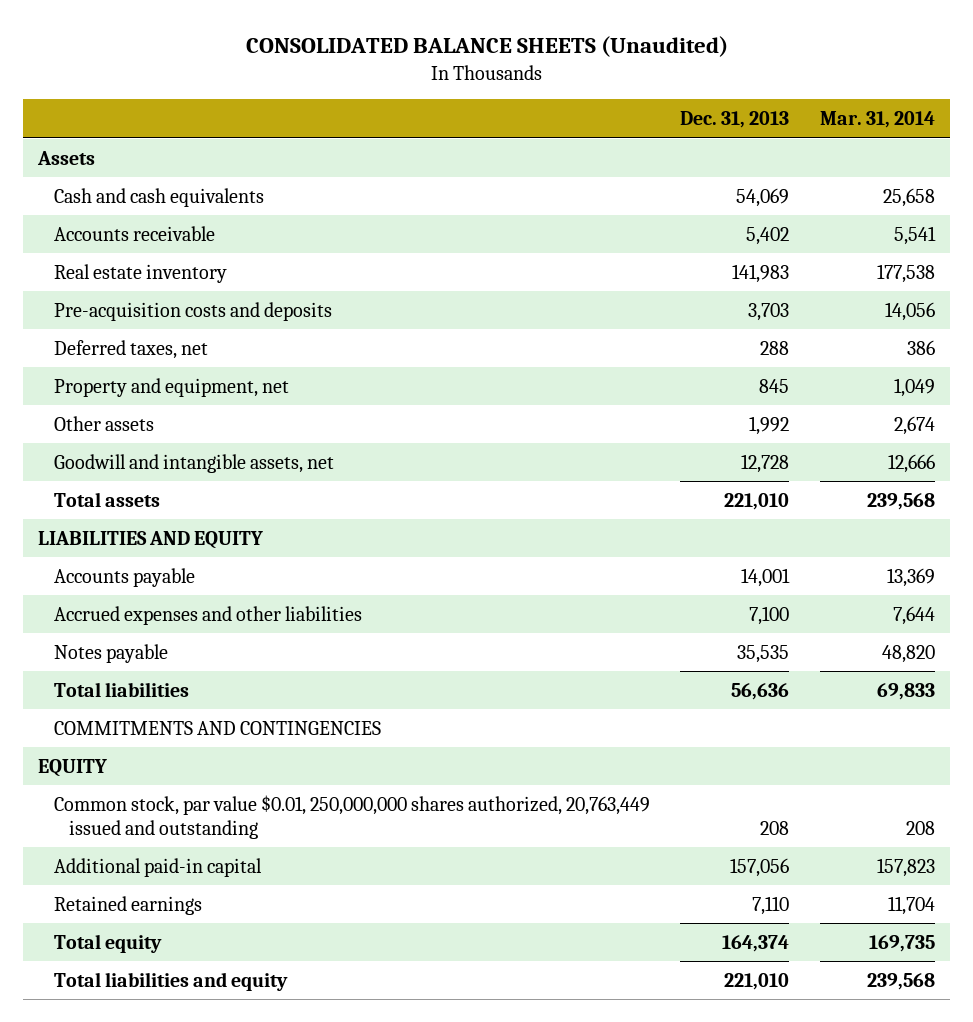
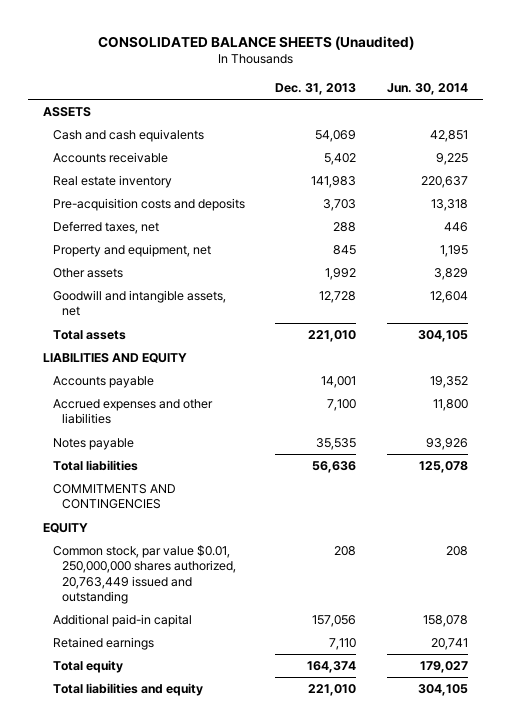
- | Dec. 31, 2013 | Mar. 31, 2014
+ | Dec. 31, 2013 | Jun. 30, 2014
- Assets
+ ASSETS

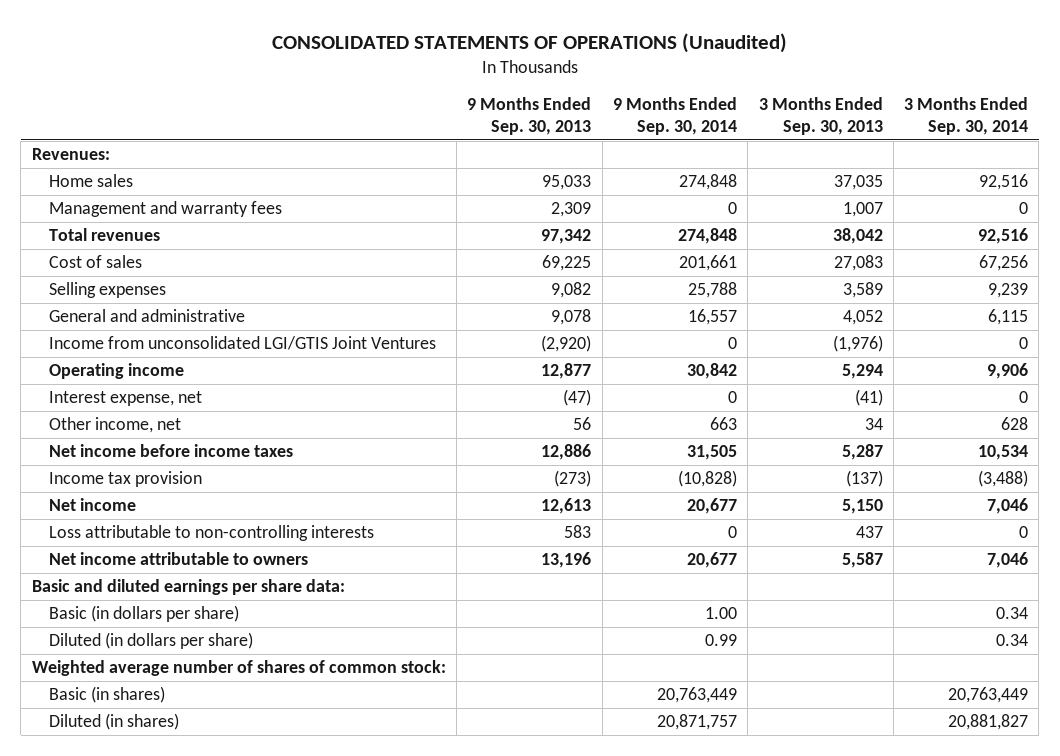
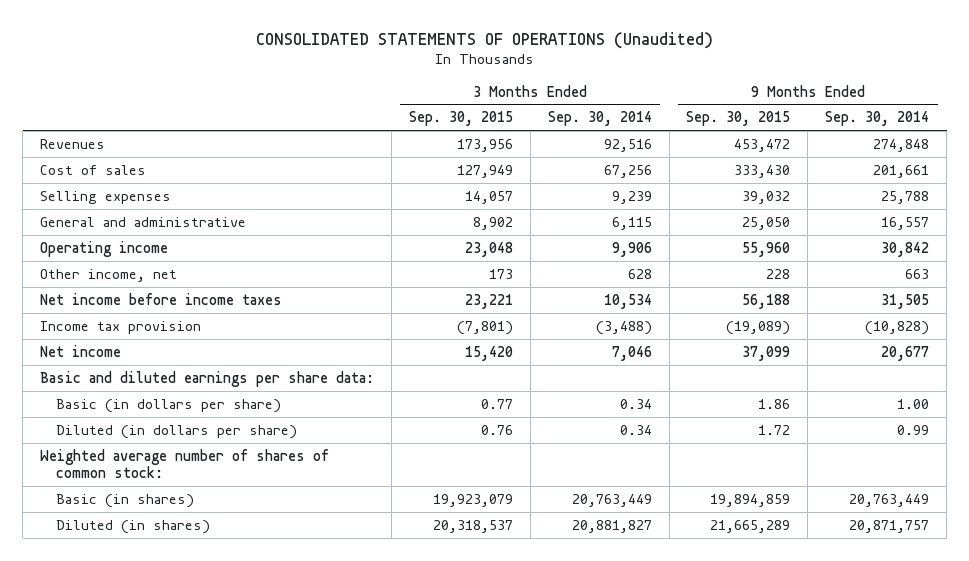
- | 9 Months Ended Sep. 30, 2013 | 9 Months Ended Sep. 30, 2014 | 3 Months Ended Sep. 30, 2013 | 3 Months Ended Sep. 30, 2014
+ | 3 Months Ended Sep. 30, 2015 | 3 Months Ended Sep. 30, 2014 | 9 Months Ended Sep. 30, 2015 | 9 Months Ended Sep. 30, 2014
- Revenues:
- Home sales | 95,033 | 274,848 | 37,035 | 92,516
- Management and warranty fees | 2,309 | 0 | 1,007 | 0
- Total revenues | 97,342 | 274,848 | 38,042 | 92,516
+ Revenues | 173,956 | 92,516 | 453,472 | 274,848
- Income from unconsolidated LGI/GTIS Joint Ventures | (2,920) | 0 | (1,976) | 0
- Interest expense, net | (47) | 0 | (41) | 0
- Loss attributable to non-controlling interests | 583 | 0 | 437 | 0
- Net income attributable to owners | 13,196 | 20,677 | 5,587 | 7,046

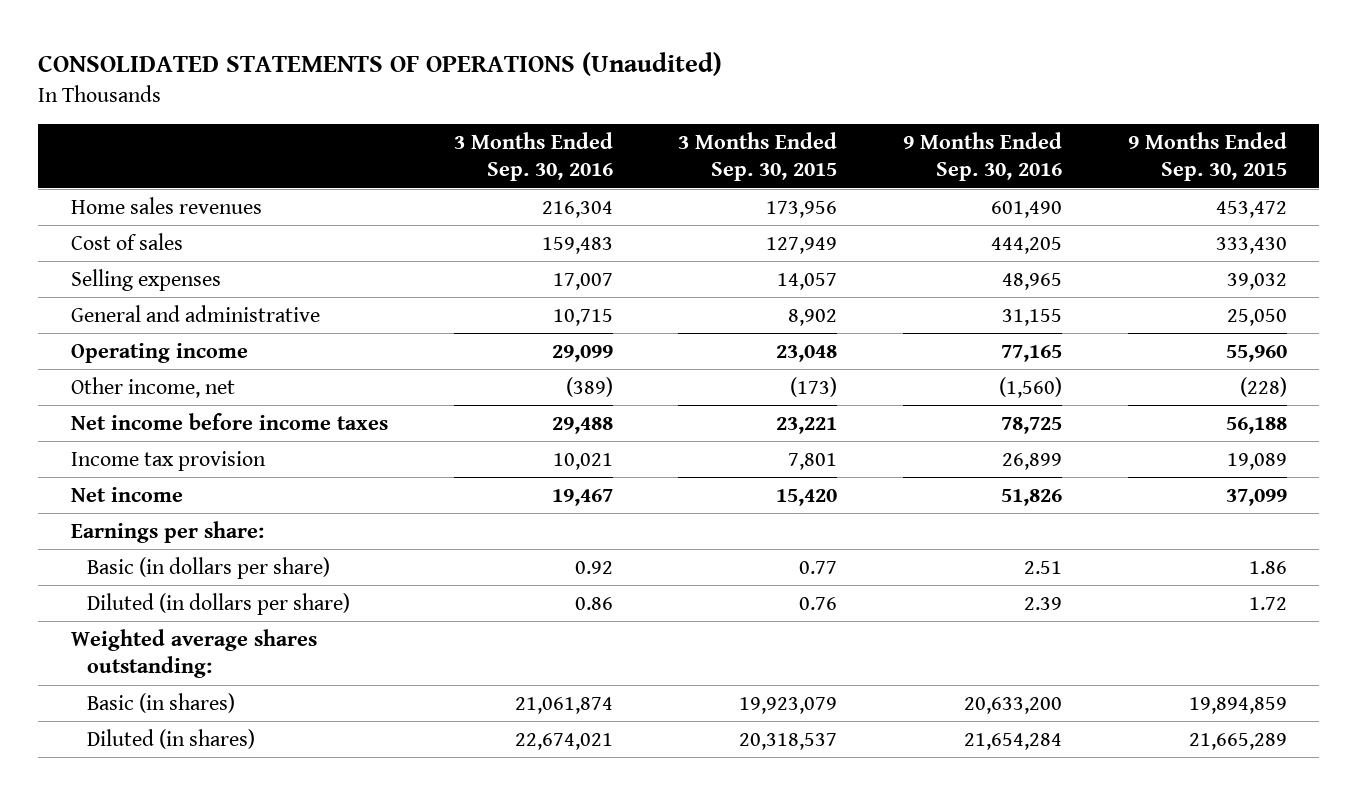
- | 3 Months Ended Sep. 30, 2015 | 3 Months Ended Sep. 30, 2014 | 9 Months Ended Sep. 30, 2015 | 9 Months Ended Sep. 30, 2014
+ | 3 Months Ended Sep. 30, 2016 | 3 Months Ended Sep. 30, 2015 | 9 Months Ended Sep. 30, 2016 | 9 Months Ended Sep. 30, 2015
- Revenues | 173,956 | 92,516 | 453,472 | 274,848
+ Home sales revenues | 216,304 | 173,956 | 601,490 | 453,472
- Other income, net | 173 | 628 | 228 | 663
+ Other income, net | (389) | (173) | (1,560) | (228)
- Income tax provision | (7,801) | (3,488) | (19,089) | (10,828)
+ Income tax provision | 10,021 | 7,801 | 26,899 | 19,089
- Basic and diluted earnings per share data:
+ Earnings per share:
- Weighted average number of shares of common stock:
+ Weighted average shares outstanding:

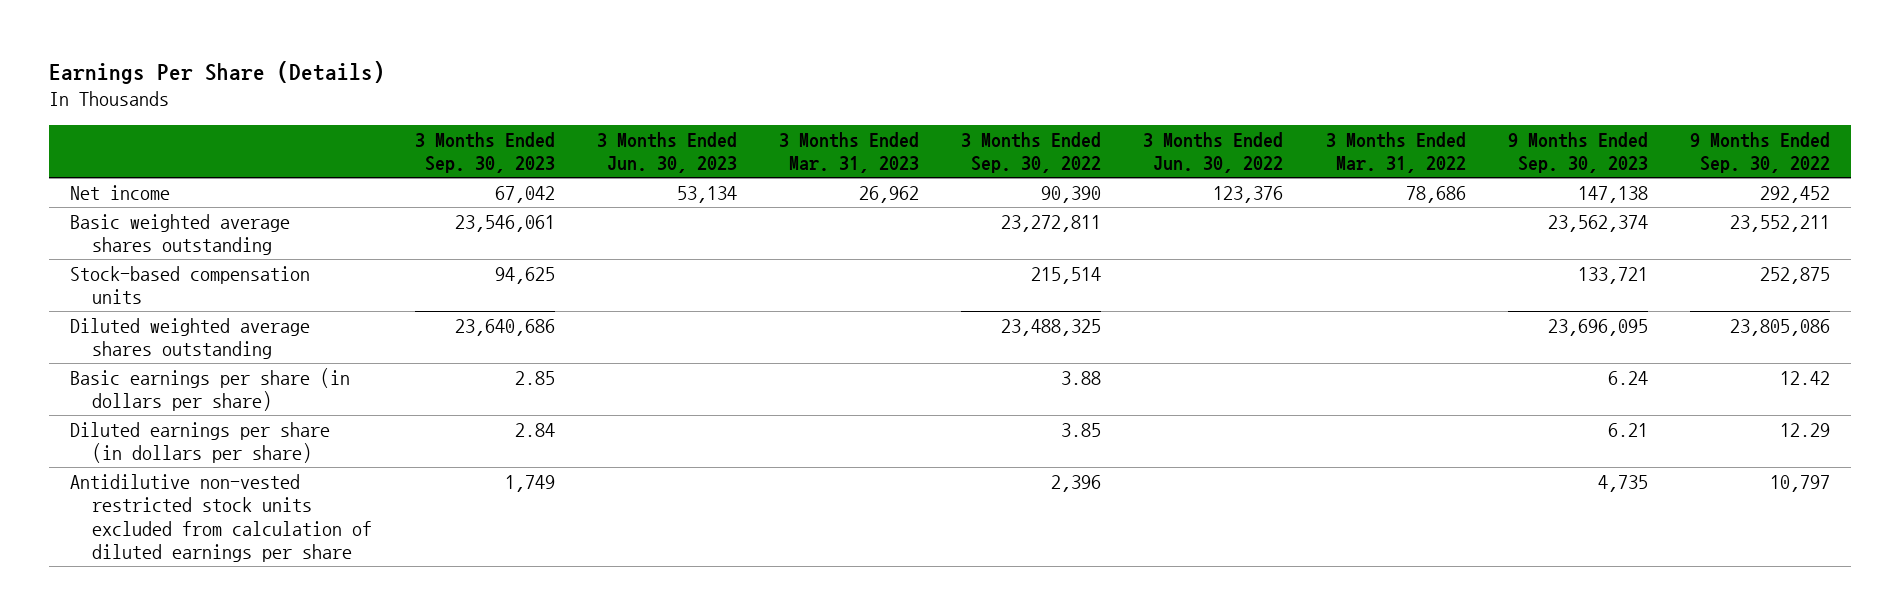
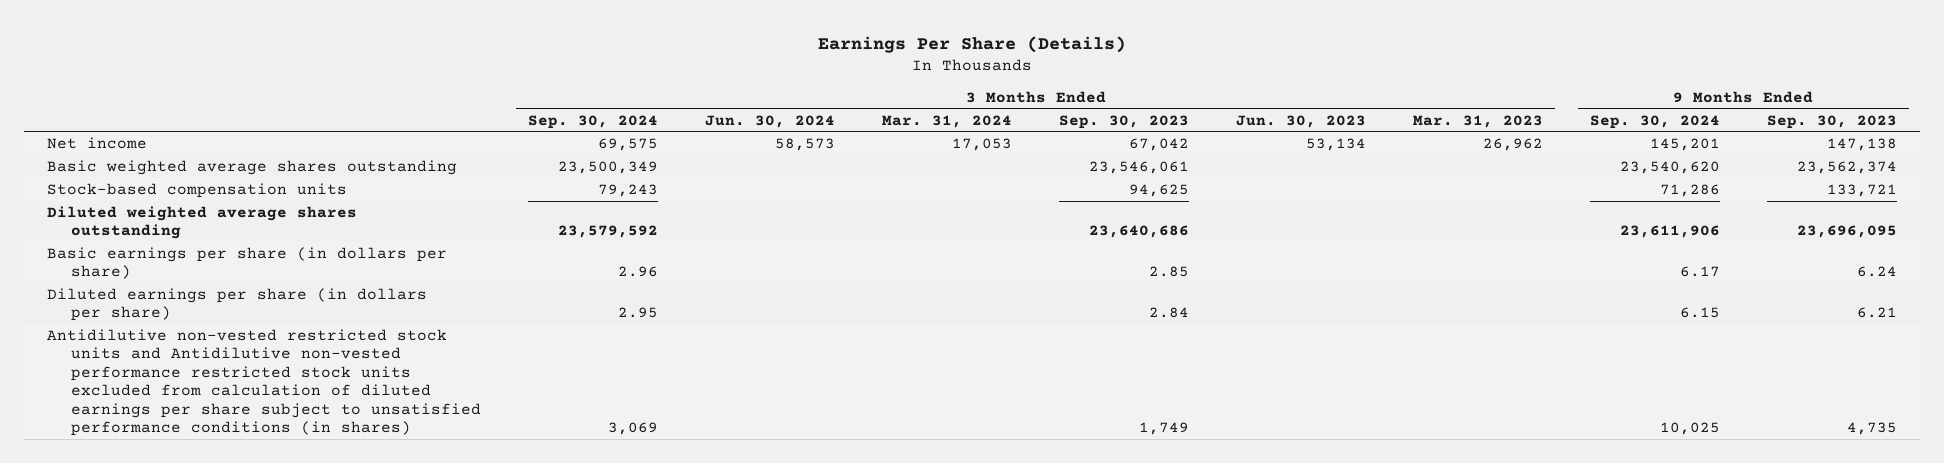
- | 3 Months Ended Sep. 30, 2023 | 3 Months Ended Jun. 30, 2023 | 3 Months Ended Mar. 31, 2023 | 3 Months Ended Sep. 30, 2022 | 3 Months Ended Jun. 30, 2022 | 3 Months Ended Mar. 31, 2022 | 9 Months Ended Sep. 30, 2023 | 9 Months Ended Sep. 30, 2022
+ | 3 Months Ended Sep. 30, 2024 | 3 Months Ended Jun. 30, 2024 | 3 Months Ended Mar. 31, 2024 | 3 Months Ended Sep. 30, 2023 | 3 Months Ended Jun. 30, 2023 | 3 Months Ended Mar. 31, 2023 | 9 Months Ended Sep. 30, 2024 | 9 Months Ended Sep. 30, 2023
- Antidilutive non-vested restricted stock units excluded from calculation of diluted earnings per share | 1,749 | | | 2,396 | | | 4,735 | 10,797
+ Antidilutive non-vested restricted stock units and Antidilutive non-vested performance restricted stock units excluded from calculation of diluted earnings per share subject to unsatisfied performance conditions (in shares) | 3,069 | | | 1,749 | | | 10,025 | 4,735

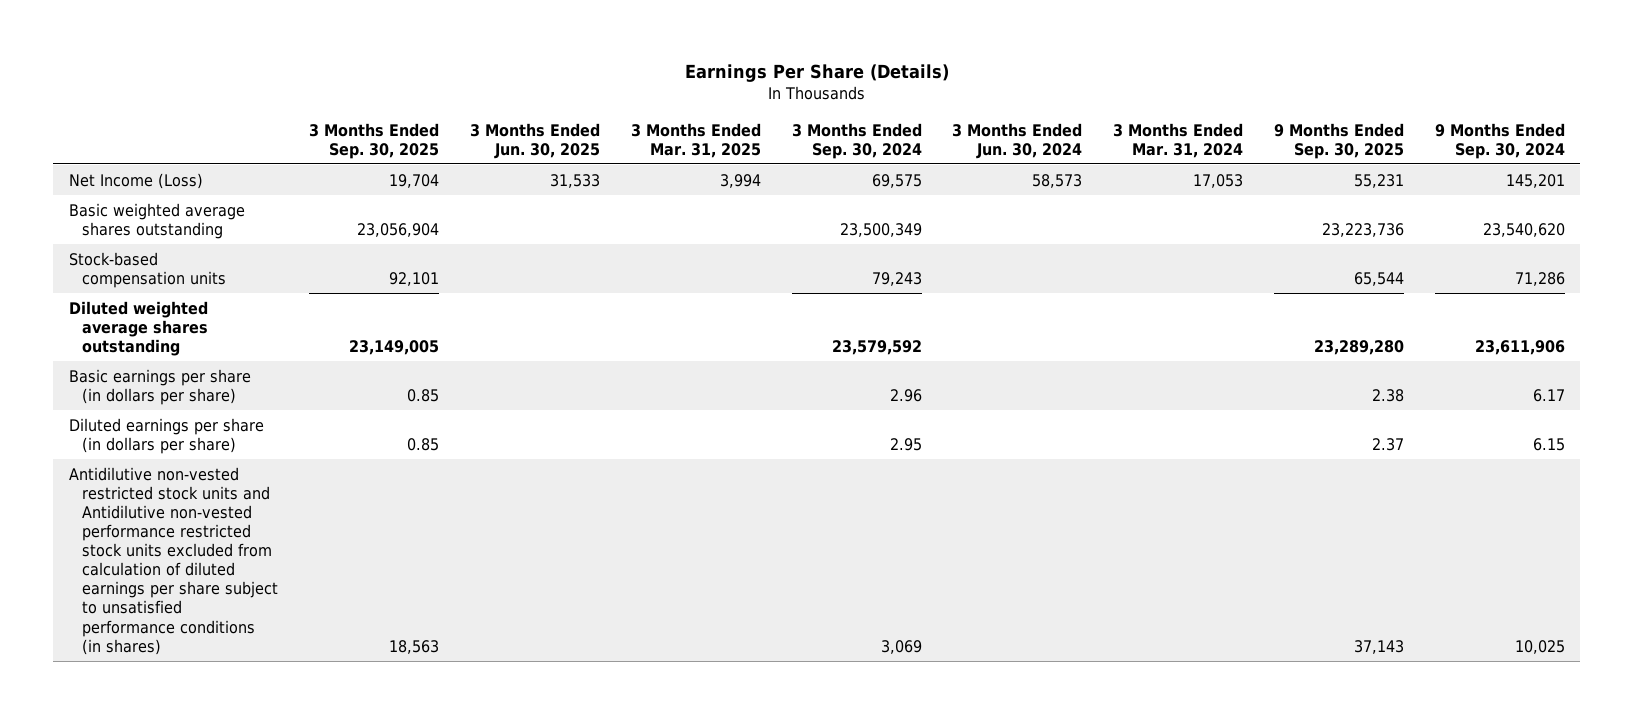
- | 3 Months Ended Sep. 30, 2024 | 3 Months Ended Jun. 30, 2024 | 3 Months Ended Mar. 31, 2024 | 3 Months Ended Sep. 30, 2023 | 3 Months Ended Jun. 30, 2023 | 3 Months Ended Mar. 31, 2023 | 9 Months Ended Sep. 30, 2024 | 9 Months Ended Sep. 30, 2023
+ | 3 Months Ended Sep. 30, 2025 | 3 Months Ended Jun. 30, 2025 | 3 Months Ended Mar. 31, 2025 | 3 Months Ended Sep. 30, 2024 | 3 Months Ended Jun. 30, 2024 | 3 Months Ended Mar. 31, 2024 | 9 Months Ended Sep. 30, 2025 | 9 Months Ended Sep. 30, 2024
- Net income | 69,575 | 58,573 | 17,053 | 67,042 | 53,134 | 26,962 | 145,201 | 147,138
+ Net Income (Loss) | 19,704 | 31,533 | 3,994 | 69,575 | 58,573 | 17,053 | 55,231 | 145,201

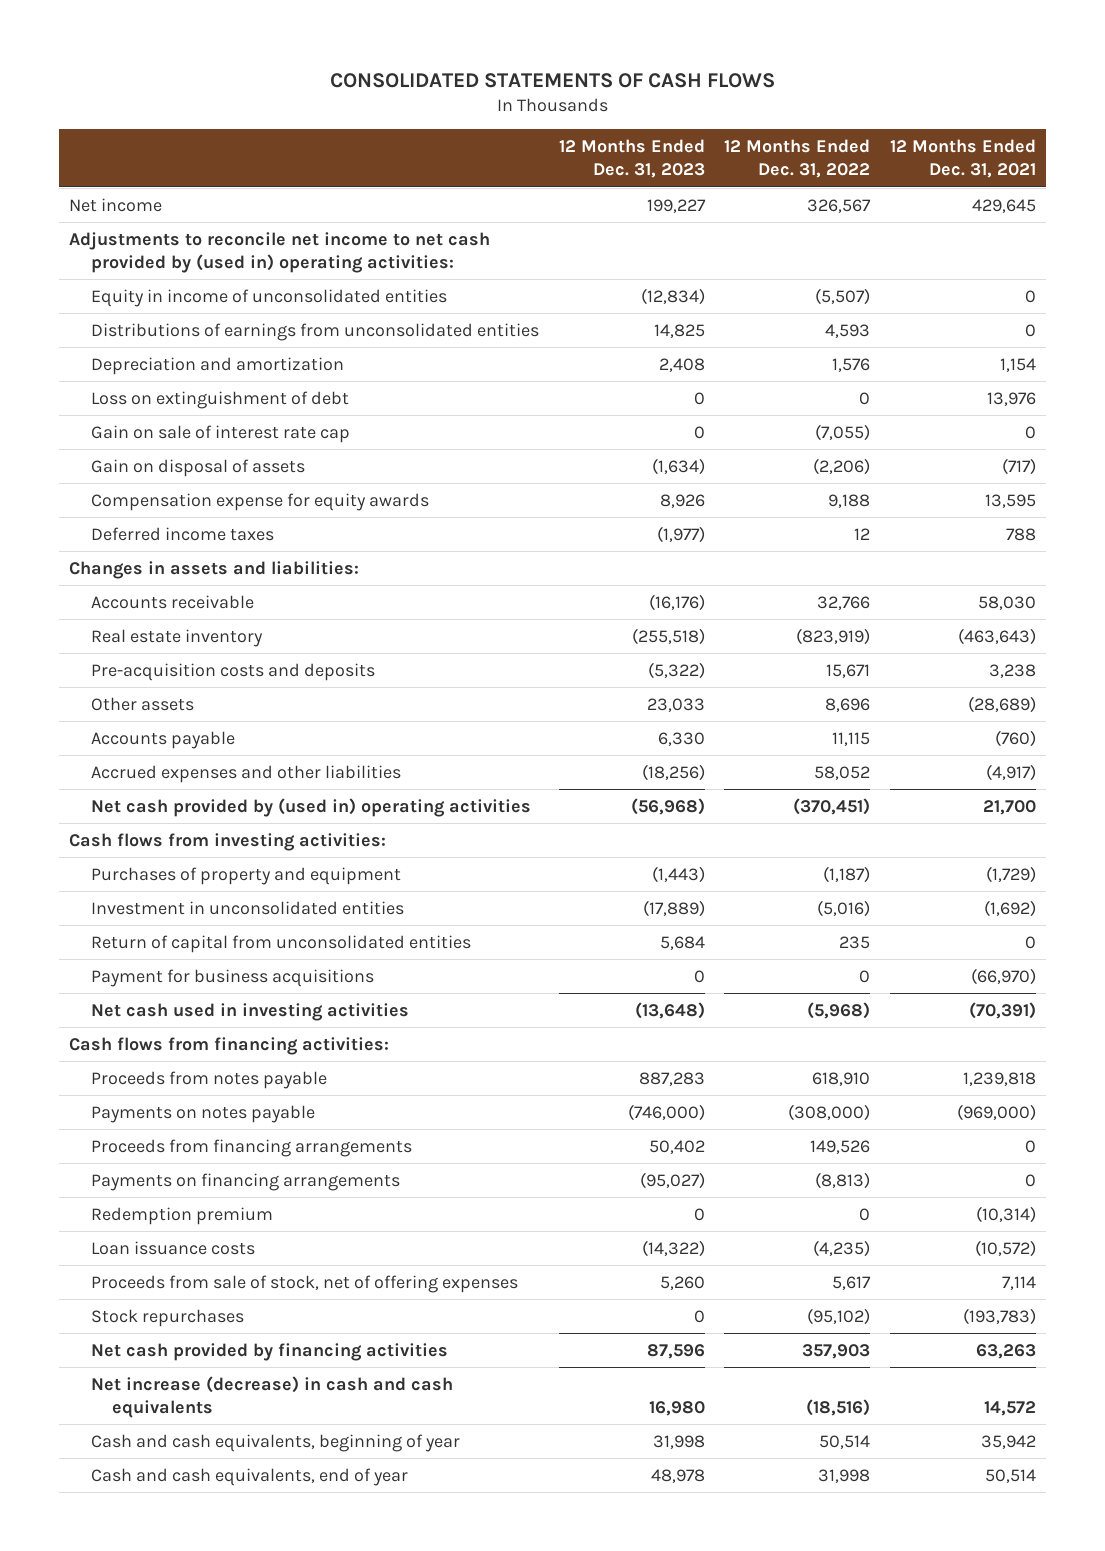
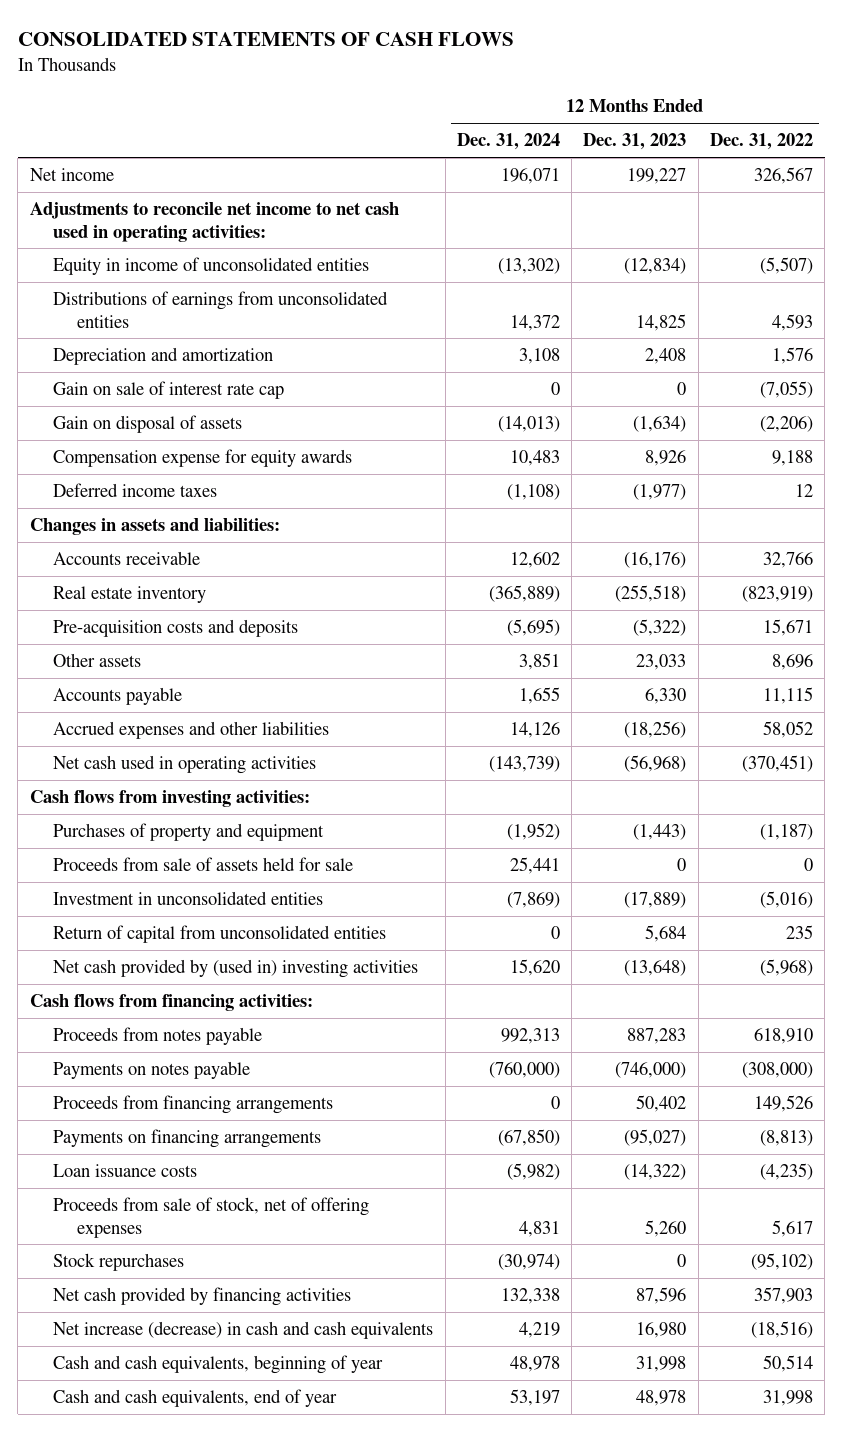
- | 12 Months Ended Dec. 31, 2023 | 12 Months Ended Dec. 31, 2022 | 12 Months Ended Dec. 31, 2021
+ | 12 Months Ended Dec. 31, 2024 | 12 Months Ended Dec. 31, 2023 | 12 Months Ended Dec. 31, 2022
- Adjustments to reconcile net income to net cash provided by (used in) operating activities:
+ Adjustments to reconcile net income to net cash used in operating activities:
- Loss on extinguishment of debt | 0 | 0 | 13,976
- Net cash provided by (used in) operating activities | (56,968) | (370,451) | 21,700
+ Net cash used in operating activities | (143,739) | (56,968) | (370,451)
+ Proceeds from sale of assets held for sale | 25,441 | 0 | 0
- Payment for business acquisitions | 0 | 0 | (66,970)
- Net cash used in investing activities | (13,648) | (5,968) | (70,391)
+ Net cash provided by (used in) investing activities | 15,620 | (13,648) | (5,968)
- Redemption premium | 0 | 0 | (10,314)

